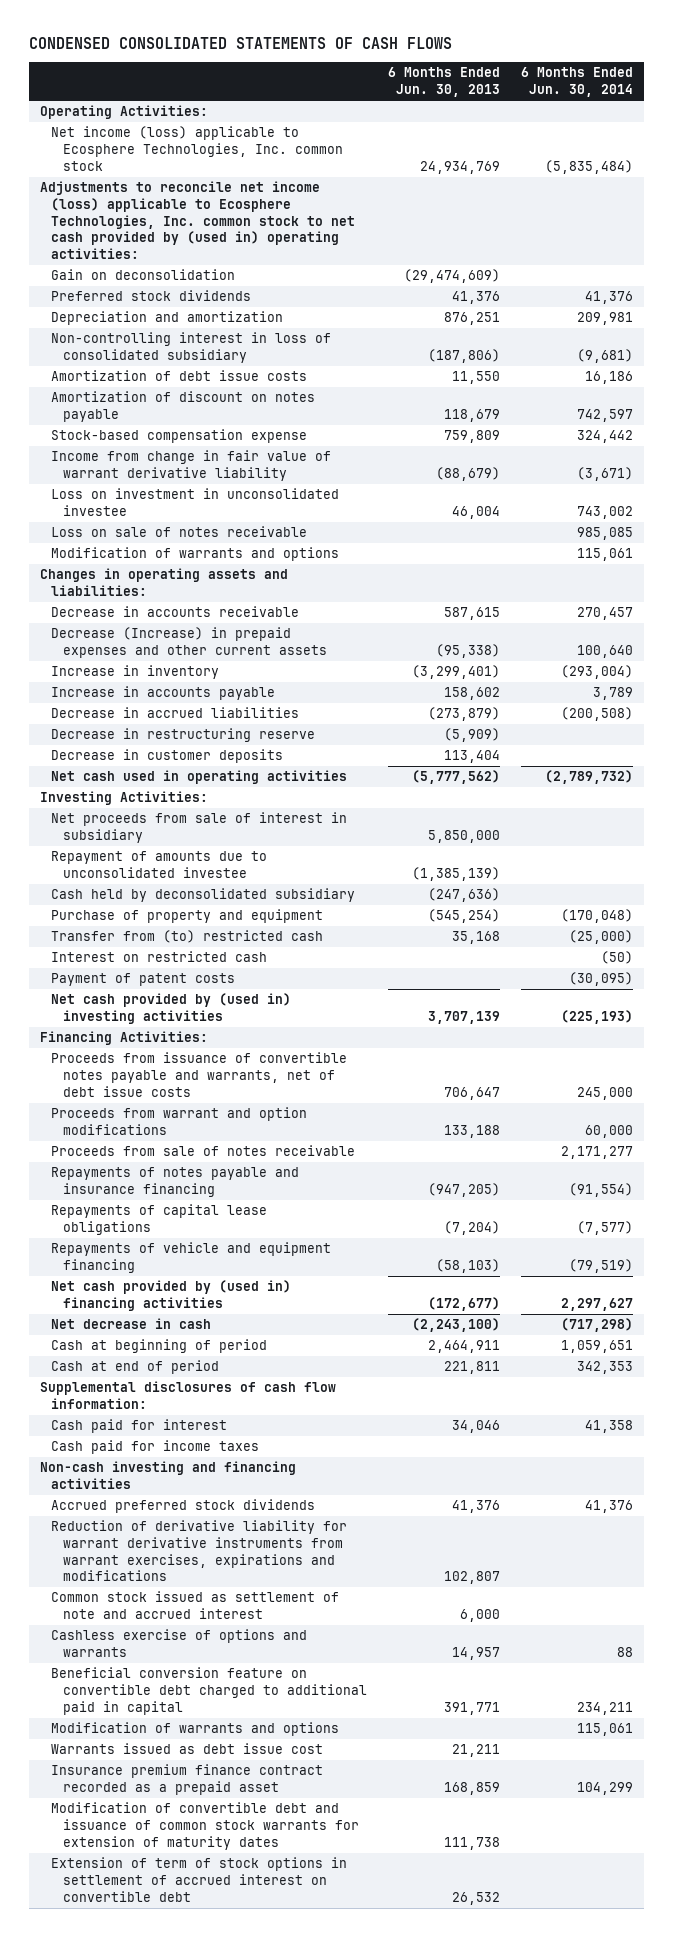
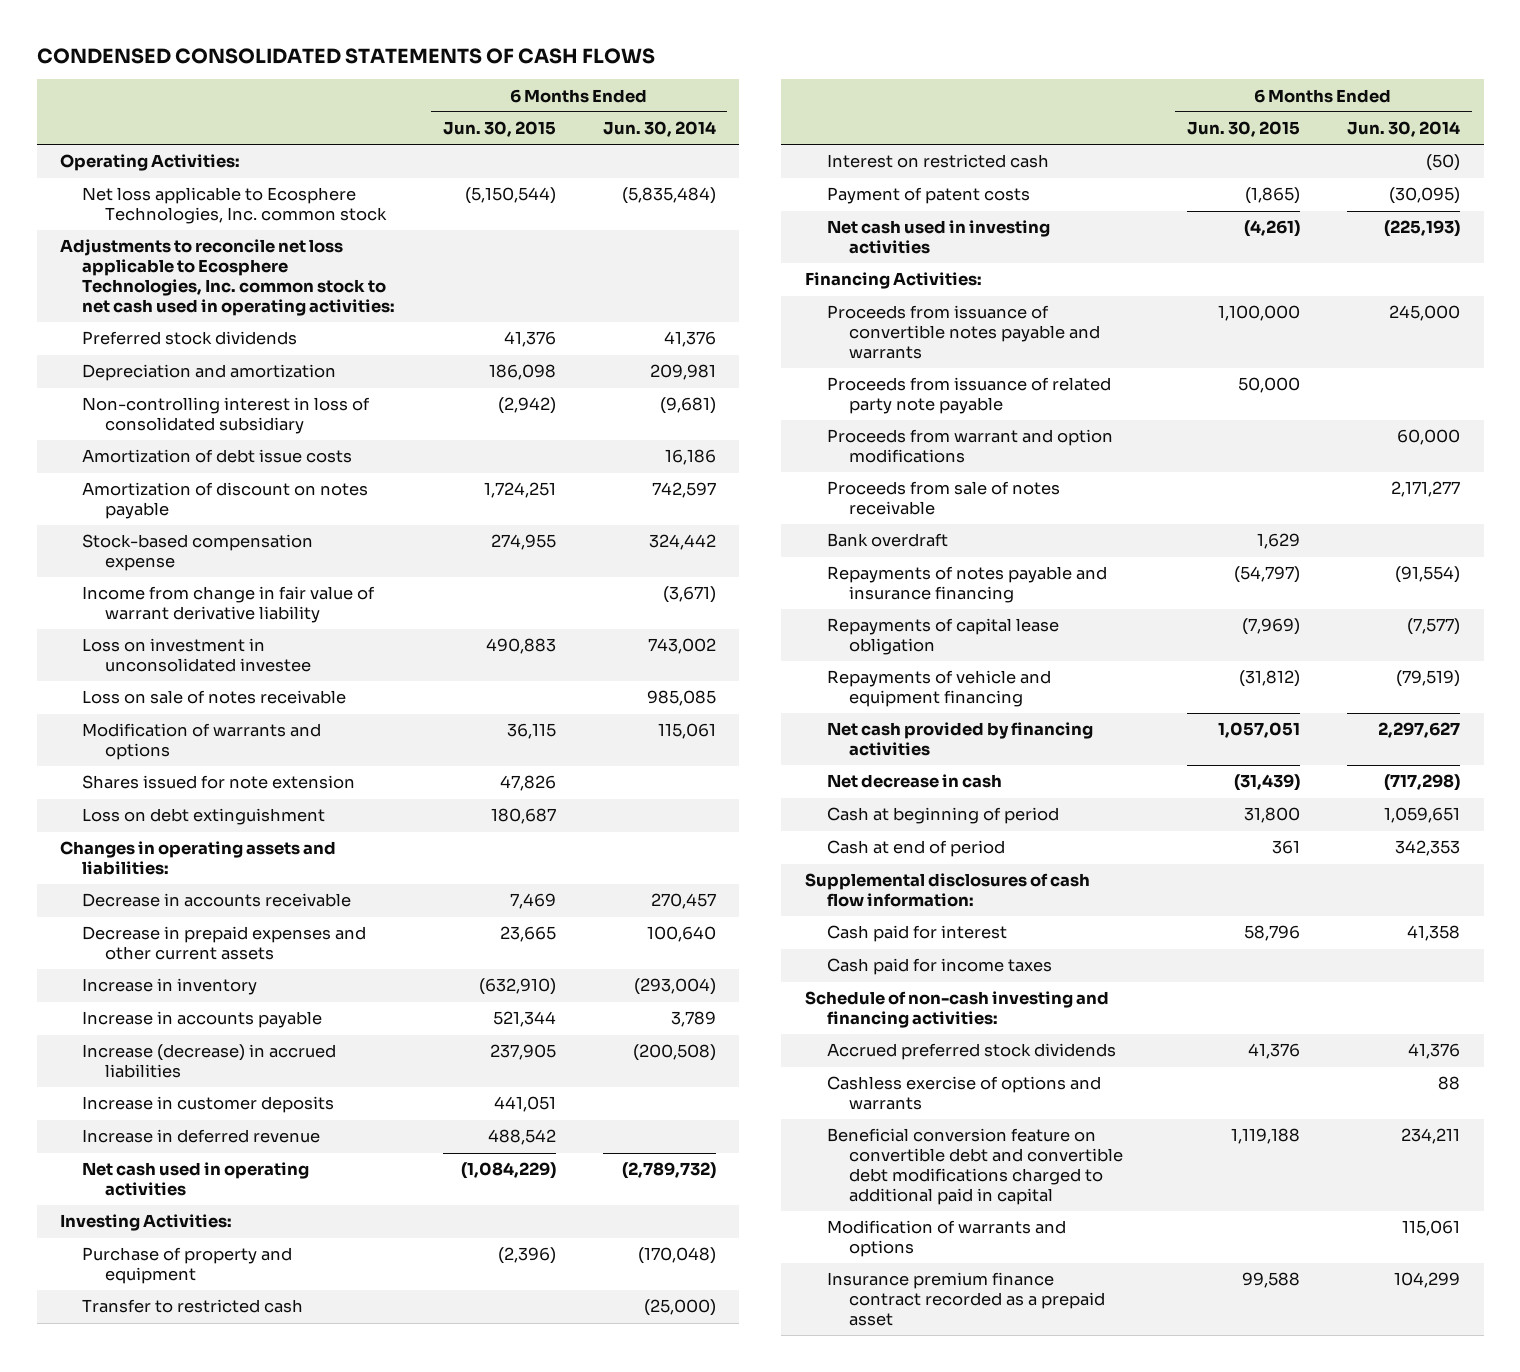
- | 6 Months Ended Jun. 30, 2013 | 6 Months Ended Jun. 30, 2014
+ | 6 Months Ended Jun. 30, 2015 | 6 Months Ended Jun. 30, 2014
- Net income (loss) applicable to Ecosphere Technologies, Inc. common stock | 24,934,769 | (5,835,484)
- Adjustments to reconcile net income (loss) applicable to Ecosphere Technologies, Inc. common stock to net cash provided by (used in) operating activities:
- Gain on deconsolidation | (29,474,609) |
+ Net loss applicable to Ecosphere Technologies, Inc. common stock | (5,150,544) | (5,835,484)
+ Adjustments to reconcile net loss applicable to Ecosphere Technologies, Inc. common stock to net cash used in operating activities:
+ Shares issued for note extension | 47,826 |
+ Loss on debt extinguishment | 180,687 |
- Decrease (Increase) in prepaid expenses and other current assets | (95,338) | 100,640
+ Decrease in prepaid expenses and other current assets | 23,665 | 100,640
- Decrease in accrued liabilities | (273,879) | (200,508)
- Decrease in restructuring reserve | (5,909) |
- Decrease in customer deposits | 113,404 |
+ Increase (decrease) in accrued liabilities | 237,905 | (200,508)
+ Increase in customer deposits | 441,051 |
+ Increase in deferred revenue | 488,542 |
- Net proceeds from sale of interest in subsidiary | 5,850,000 |
- Repayment of amounts due to unconsolidated investee | (1,385,139) |
- Cash held by deconsolidated subsidiary | (247,636) |
- Transfer from (to) restricted cash | 35,168 | (25,000)
+ Transfer to restricted cash | | (25,000)
- Net cash provided by (used in) investing activities | 3,707,139 | (225,193)
+ Net cash used in investing activities | (4,261) | (225,193)
- Proceeds from issuance of convertible notes payable and warrants, net of debt issue costs | 706,647 | 245,000
+ Proceeds from issuance of convertible notes payable and warrants | 1,100,000 | 245,000
+ Proceeds from issuance of related party note payable | 50,000 |
+ Bank overdraft | 1,629 |
- Repayments of capital lease obligations | (7,204) | (7,577)
+ Repayments of capital lease obligation | (7,969) | (7,577)
- Net cash provided by (used in) financing activities | (172,677) | 2,297,627
+ Net cash provided by financing activities | 1,057,051 | 2,297,627
- Non-cash investing and financing activities
+ Schedule of non-cash investing and financing activities:
- Reduction of derivative liability for warrant derivative instruments from warrant exercises, expirations and modifications | 102,807 |
- Common stock issued as settlement of note and accrued interest | 6,000 |
- Beneficial conversion feature on convertible debt charged to additional paid in capital | 391,771 | 234,211
+ Beneficial conversion feature on convertible debt and convertible debt modifications charged to additional paid in capital | 1,119,188 | 234,211
- Warrants issued as debt issue cost | 21,211 |
- Modification of convertible debt and issuance of common stock warrants for extension of maturity dates | 111,738 |
- Extension of term of stock options in settlement of accrued interest on convertible debt | 26,532 |

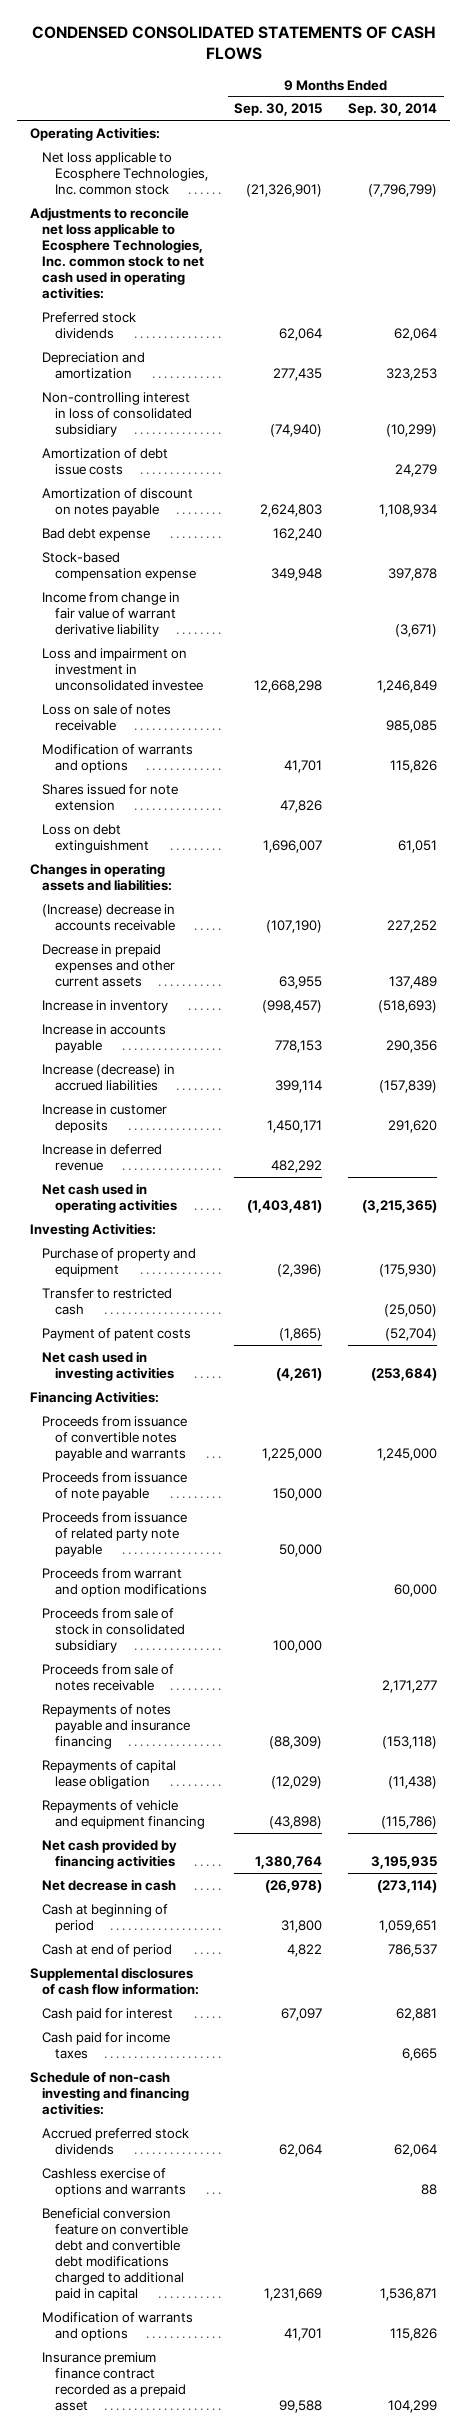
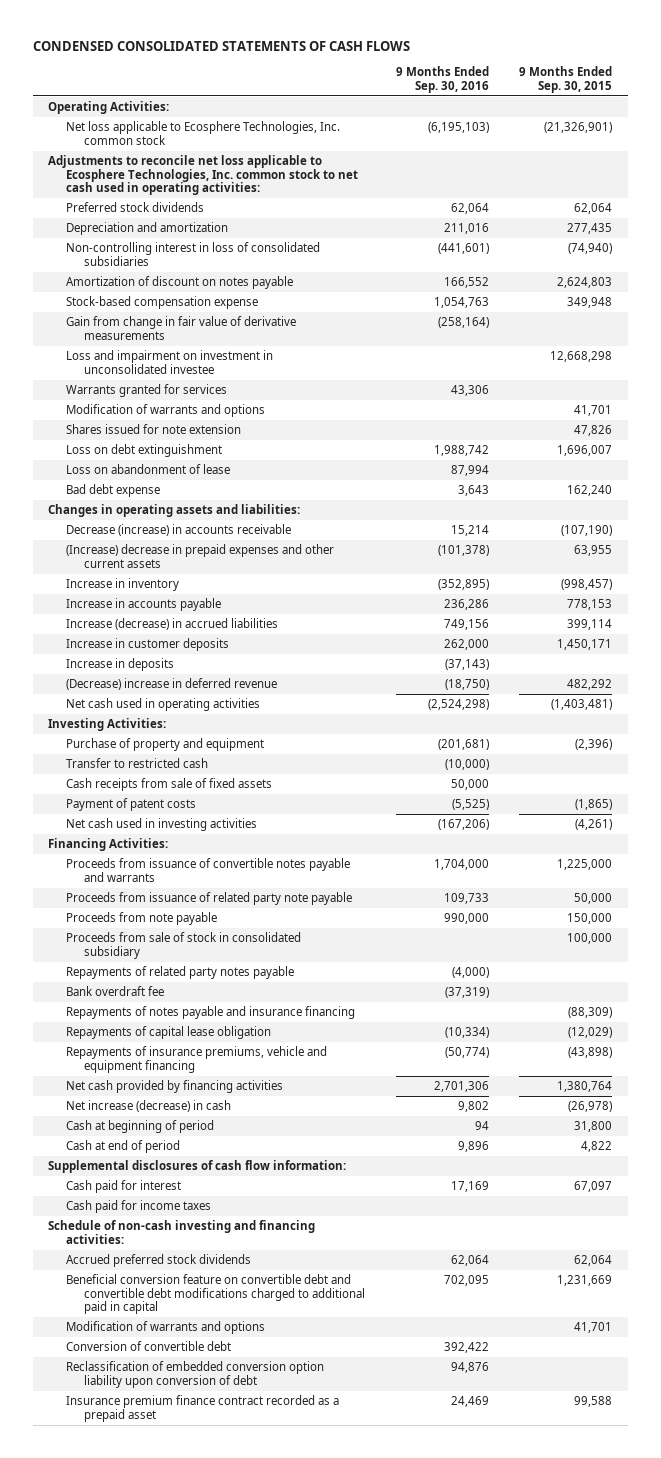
- | 9 Months Ended Sep. 30, 2015 | 9 Months Ended Sep. 30, 2014
+ | 9 Months Ended Sep. 30, 2016 | 9 Months Ended Sep. 30, 2015
- Non-controlling interest in loss of consolidated subsidiary | (74,940) | (10,299)
- Amortization of debt issue costs | | 24,279
+ Non-controlling interest in loss of consolidated subsidiaries | (441,601) | (74,940)
- Income from change in fair value of warrant derivative liability | | (3,671)
+ Gain from change in fair value of derivative measurements | (258,164) |
- Loss on sale of notes receivable | | 985,085
+ Warrants granted for services | 43,306 |
+ Loss on abandonment of lease | 87,994 |
moved down: Bad debt expense | 3,643 | 162,240
- (Increase) decrease in accounts receivable | (107,190) | 227,252
- Decrease in prepaid expenses and other current assets | 63,955 | 137,489
+ Decrease (increase) in accounts receivable | 15,214 | (107,190)
+ (Increase) decrease in prepaid expenses and other current assets | (101,378) | 63,955
- Increase in deferred revenue | 482,292 |
+ Increase in deposits | (37,143) |
+ (Decrease) increase in deferred revenue | (18,750) | 482,292
+ Cash receipts from sale of fixed assets | 50,000 |
- Proceeds from issuance of note payable | 150,000 |
- Proceeds from warrant and option modifications | | 60,000
+ Proceeds from note payable | 990,000 | 150,000
- Proceeds from sale of notes receivable | | 2,171,277
+ Repayments of related party notes payable | (4,000) |
+ Bank overdraft fee | (37,319) |
- Repayments of vehicle and equipment financing | (43,898) | (115,786)
+ Repayments of insurance premiums, vehicle and equipment financing | (50,774) | (43,898)
- Net decrease in cash | (26,978) | (273,114)
+ Net increase (decrease) in cash | 9,802 | (26,978)
- Cashless exercise of options and warrants | | 88
+ Conversion of convertible debt | 392,422 |
+ Reclassification of embedded conversion option liability upon conversion of debt | 94,876 |

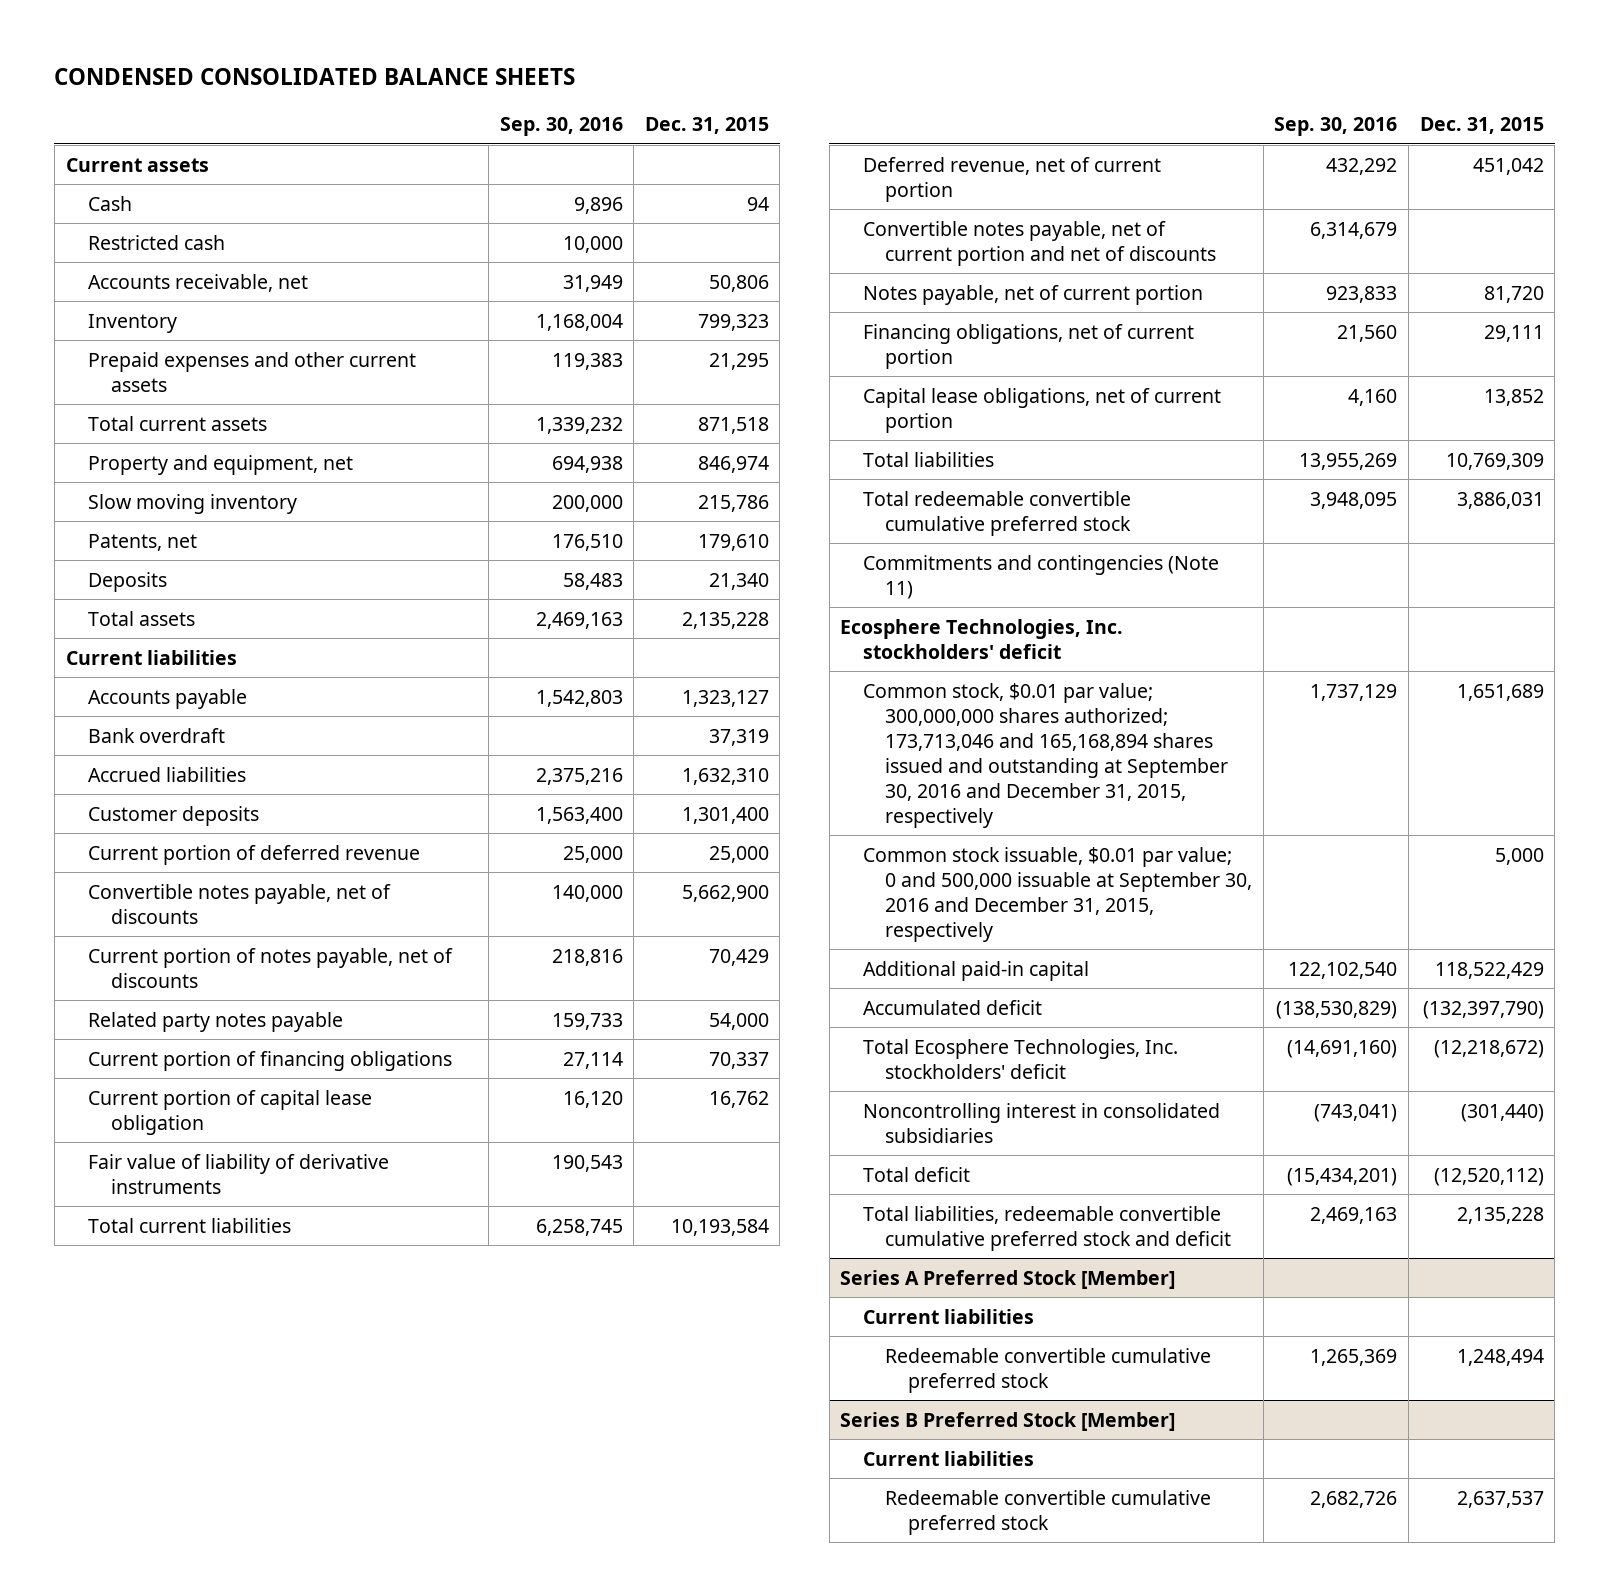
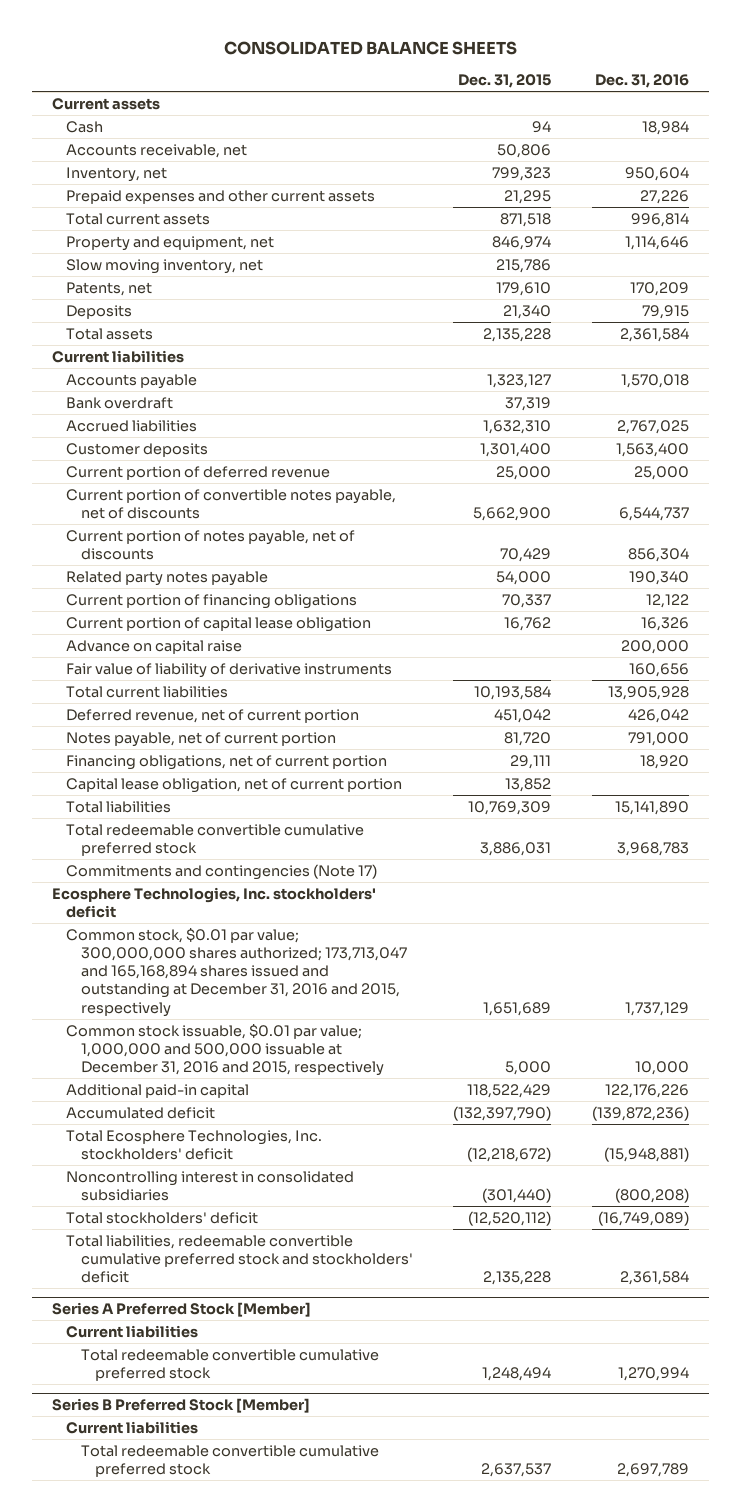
- CONDENSED CONSOLIDATED BALANCE SHEETS
+ CONSOLIDATED BALANCE SHEETS
- | Sep. 30, 2016 | Dec. 31, 2015
+ | Dec. 31, 2015 | Dec. 31, 2016
- Restricted cash | 10,000 |
- Inventory | 1,168,004 | 799,323
+ Inventory, net | 799,323 | 950,604
- Slow moving inventory | 200,000 | 215,786
+ Slow moving inventory, net | 215,786 |
- Convertible notes payable, net of discounts | 140,000 | 5,662,900
+ Current portion of convertible notes payable, net of discounts | 5,662,900 | 6,544,737
+ Advance on capital raise | | 200,000
- Convertible notes payable, net of current portion and net of discounts | 6,314,679 |
- Capital lease obligations, net of current portion | 4,160 | 13,852
+ Capital lease obligation, net of current portion | 13,852 |
- Commitments and contingencies (Note 11)
+ Commitments and contingencies (Note 17)
- Common stock, $0.01 par value; 300,000,000 shares authorized; 173,713,046 and 165,168,894 shares issued and outstanding at September 30, 2016 and December 31, 2015, respectively | 1,737,129 | 1,651,689
- Common stock issuable, $0.01 par value; 0 and 500,000 issuable at September 30, 2016 and December 31, 2015, respectively | | 5,000
+ Common stock, $0.01 par value; 300,000,000 shares authorized; 173,713,047 and 165,168,894 shares issued and outstanding at December 31, 2016 and 2015, respectively | 1,651,689 | 1,737,129
+ Common stock issuable, $0.01 par value; 1,000,000 and 500,000 issuable at December 31, 2016 and 2015, respectively | 5,000 | 10,000
- Total deficit | (15,434,201) | (12,520,112)
- Total liabilities, redeemable convertible cumulative preferred stock and deficit | 2,469,163 | 2,135,228
+ Total stockholders' deficit | (12,520,112) | (16,749,089)
+ Total liabilities, redeemable convertible cumulative preferred stock and stockholders' deficit | 2,135,228 | 2,361,584
@ Series A Preferred Stock [Member]
- Redeemable convertible cumulative preferred stock | 1,265,369 | 1,248,494
+ Total redeemable convertible cumulative preferred stock | 1,248,494 | 1,270,994
@ Series B Preferred Stock [Member]
- Redeemable convertible cumulative preferred stock | 2,682,726 | 2,637,537
+ Total redeemable convertible cumulative preferred stock | 2,637,537 | 2,697,789

